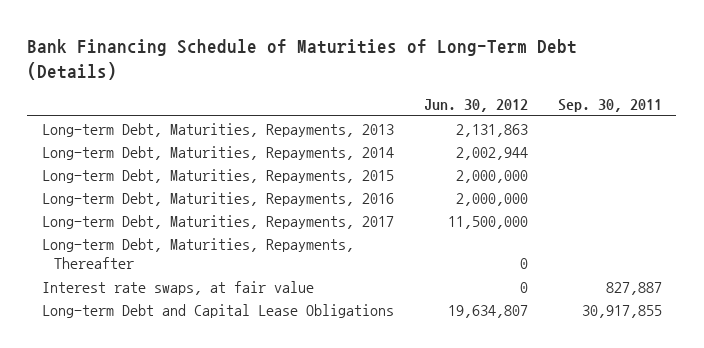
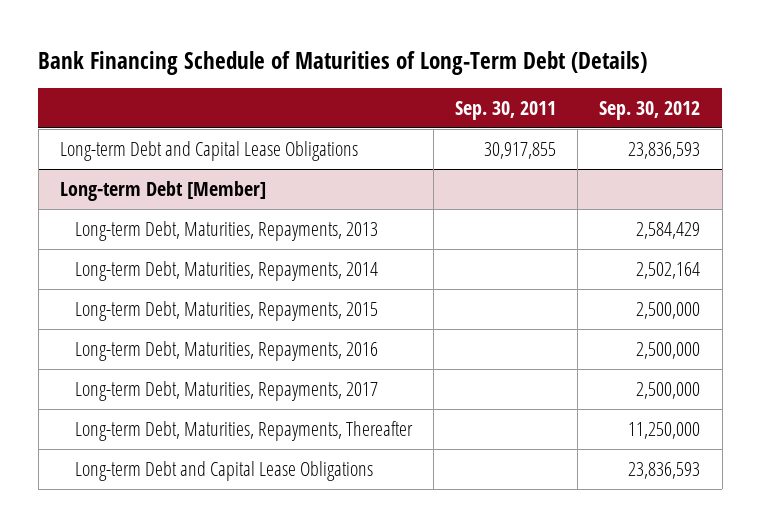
- | Jun. 30, 2012 | Sep. 30, 2011
+ | Sep. 30, 2011 | Sep. 30, 2012
- Long-term Debt, Maturities, Repayments, 2013 | 2,131,863 |
- Long-term Debt, Maturities, Repayments, 2014 | 2,002,944 |
- Long-term Debt, Maturities, Repayments, 2015 | 2,000,000 |
- Long-term Debt, Maturities, Repayments, 2016 | 2,000,000 |
- Long-term Debt, Maturities, Repayments, 2017 | 11,500,000 |
- Long-term Debt, Maturities, Repayments, Thereafter | 0 |
- Interest rate swaps, at fair value | 0 | 827,887
+ Long-term Debt [Member]
+ Long-term Debt, Maturities, Repayments, 2013 | | 2,584,429
+ Long-term Debt, Maturities, Repayments, 2014 | | 2,502,164
+ Long-term Debt, Maturities, Repayments, 2015 | | 2,500,000
+ Long-term Debt, Maturities, Repayments, 2016 | | 2,500,000
+ Long-term Debt, Maturities, Repayments, 2017 | | 2,500,000
+ Long-term Debt, Maturities, Repayments, Thereafter | | 11,250,000
+ Long-term Debt and Capital Lease Obligations | | 23,836,593

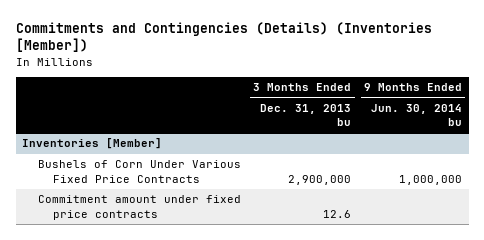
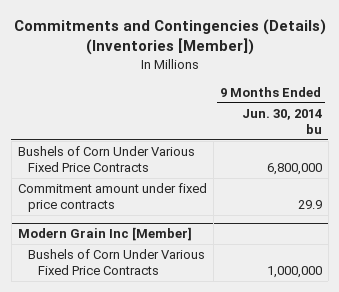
- | 3 Months Ended Dec. 31, 2013 bu | 9 Months Ended Jun. 30, 2014 bu
+ | 9 Months Ended Jun. 30, 2014 bu
- Inventories [Member]
+ Bushels of Corn Under Various Fixed Price Contracts | 6,800,000
+ Commitment amount under fixed price contracts | 29.9
+ Modern Grain Inc [Member]
- Commitment amount under fixed price contracts | 12.6 |

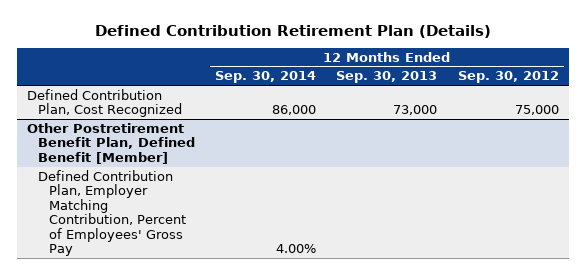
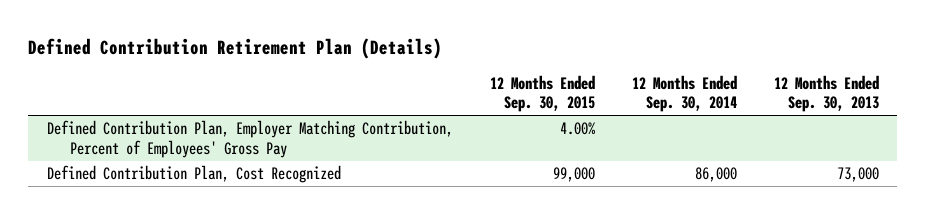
- | 12 Months Ended Sep. 30, 2014 | 12 Months Ended Sep. 30, 2013 | 12 Months Ended Sep. 30, 2012
+ | 12 Months Ended Sep. 30, 2015 | 12 Months Ended Sep. 30, 2014 | 12 Months Ended Sep. 30, 2013
+ Defined Contribution Plan, Employer Matching Contribution, Percent of Employees' Gross Pay | 4.00% | |
- Other Postretirement Benefit Plan, Defined Benefit [Member]
- Defined Contribution Plan, Employer Matching Contribution, Percent of Employees' Gross Pay | 4.00% | |

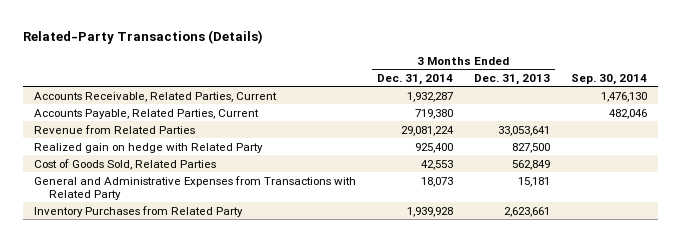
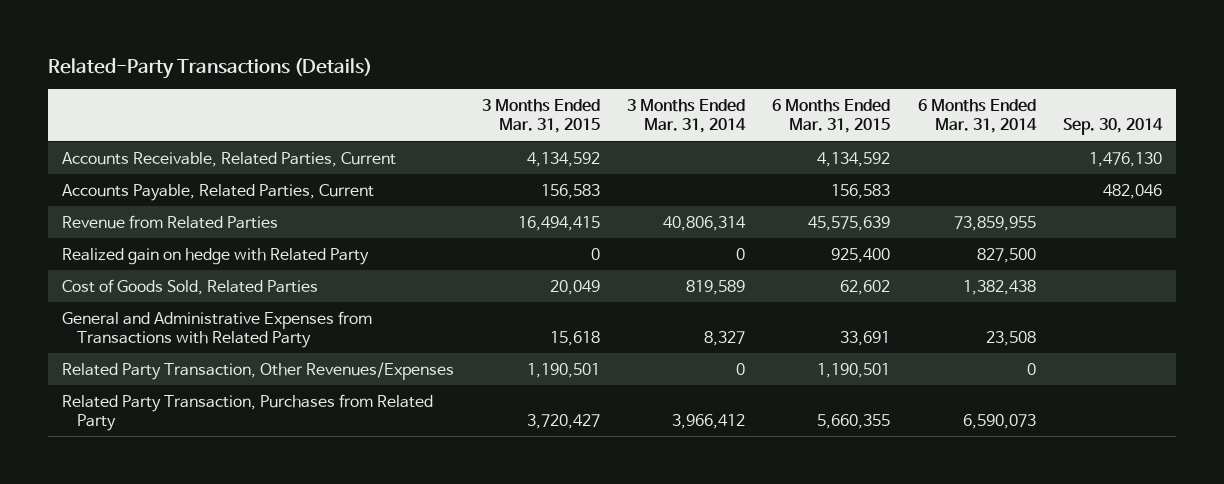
- | 3 Months Ended Dec. 31, 2014 | 3 Months Ended Dec. 31, 2013 | Sep. 30, 2014
+ | 3 Months Ended Mar. 31, 2015 | 3 Months Ended Mar. 31, 2014 | 6 Months Ended Mar. 31, 2015 | 6 Months Ended Mar. 31, 2014 | Sep. 30, 2014
- Inventory Purchases from Related Party | 1,939,928 | 2,623,661 |
+ Related Party Transaction, Other Revenues/Expenses | 1,190,501 | 0 | 1,190,501 | 0 |
+ Related Party Transaction, Purchases from Related Party | 3,720,427 | 3,966,412 | 5,660,355 | 6,590,073 |

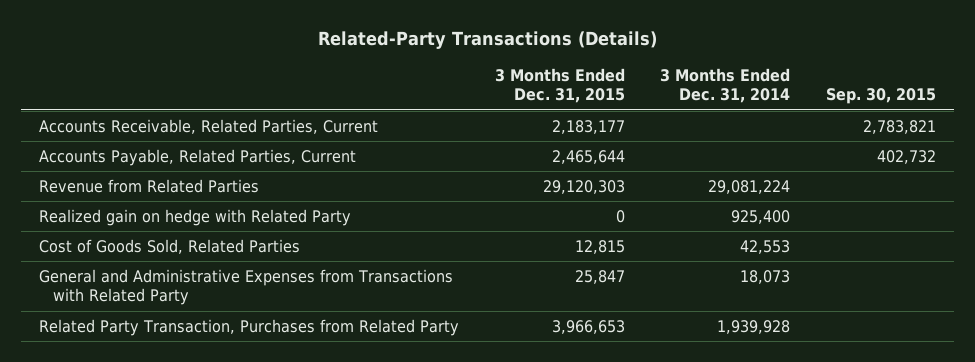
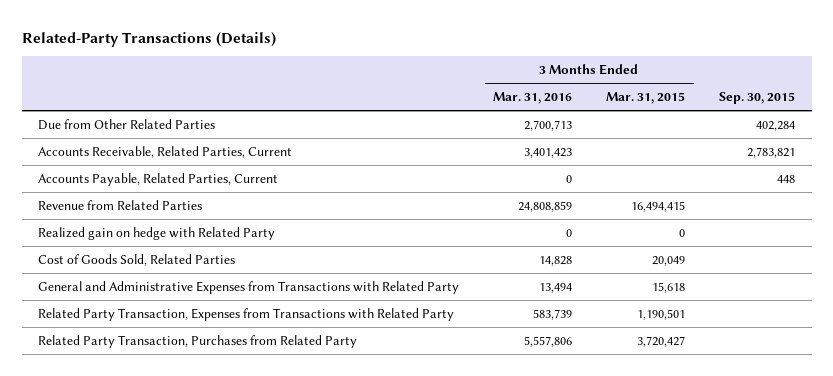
- | 3 Months Ended Dec. 31, 2015 | 3 Months Ended Dec. 31, 2014 | Sep. 30, 2015
+ | 3 Months Ended Mar. 31, 2016 | 3 Months Ended Mar. 31, 2015 | Sep. 30, 2015
+ Due from Other Related Parties | 2,700,713 | | 402,284
- Accounts Payable, Related Parties, Current | 2,465,644 | | 402,732
+ Accounts Payable, Related Parties, Current | 0 | | 448
+ Related Party Transaction, Expenses from Transactions with Related Party | 583,739 | 1,190,501 |

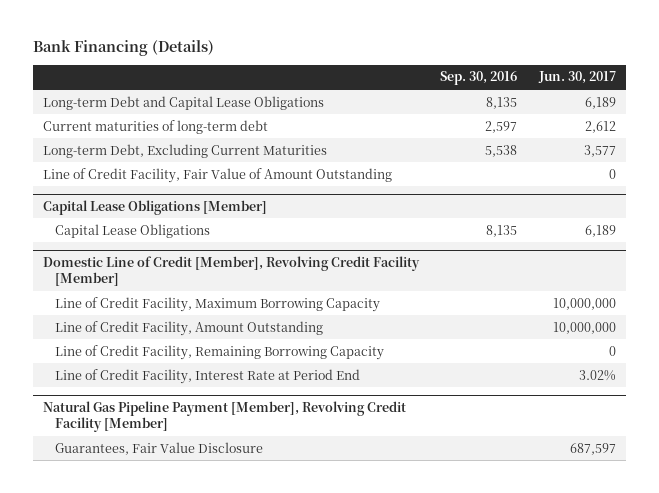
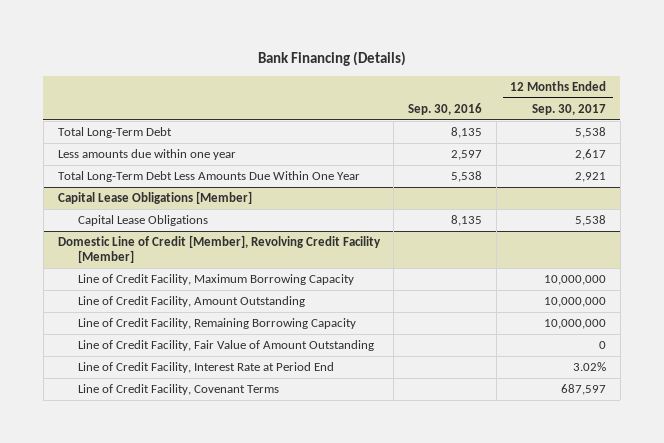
- | Sep. 30, 2016 | Jun. 30, 2017
+ | Sep. 30, 2016 | 12 Months Ended Sep. 30, 2017
- Long-term Debt and Capital Lease Obligations | 8,135 | 6,189
- Current maturities of long-term debt | 2,597 | 2,612
- Long-term Debt, Excluding Current Maturities | 5,538 | 3,577
- Line of Credit Facility, Fair Value of Amount Outstanding | | 0
+ Total Long-Term Debt | 8,135 | 5,538
+ Less amounts due within one year | 2,597 | 2,617
+ Total Long-Term Debt Less Amounts Due Within One Year | 5,538 | 2,921
@ Domestic Line of Credit [Member], Revolving Credit Facility [Member]
+ Line of Credit Facility, Fair Value of Amount Outstanding | | 0
- Natural Gas Pipeline Payment [Member], Revolving Credit Facility [Member]
- Guarantees, Fair Value Disclosure | | 687,597
@ Domestic Line of Credit [Member], Revolving Credit Facility [Member]
+ Line of Credit Facility, Covenant Terms | | 687,597

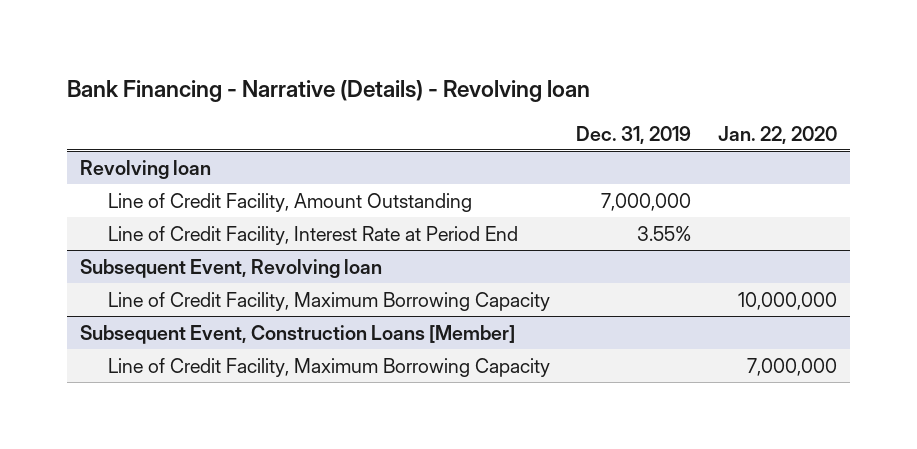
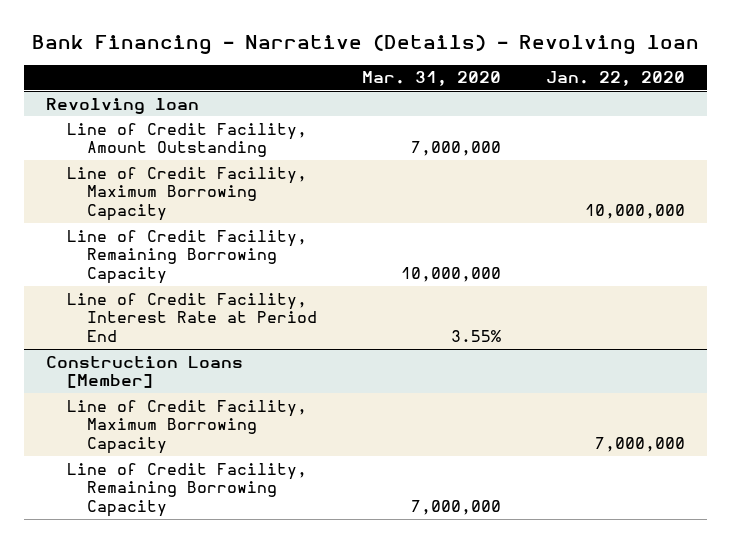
- | Dec. 31, 2019 | Jan. 22, 2020
+ | Mar. 31, 2020 | Jan. 22, 2020
@ Revolving loan
+ Line of Credit Facility, Maximum Borrowing Capacity | | 10,000,000
+ Line of Credit Facility, Remaining Borrowing Capacity | 10,000,000 |
- Subsequent Event, Revolving loan
- Line of Credit Facility, Maximum Borrowing Capacity | | 10,000,000
- Subsequent Event, Construction Loans [Member]
+ Construction Loans [Member]
+ Line of Credit Facility, Remaining Borrowing Capacity | 7,000,000 |

